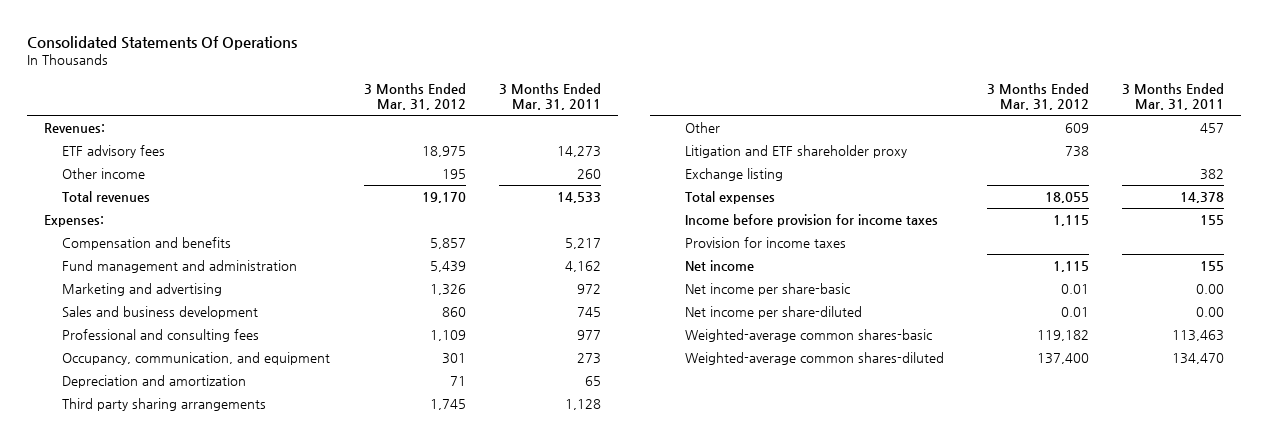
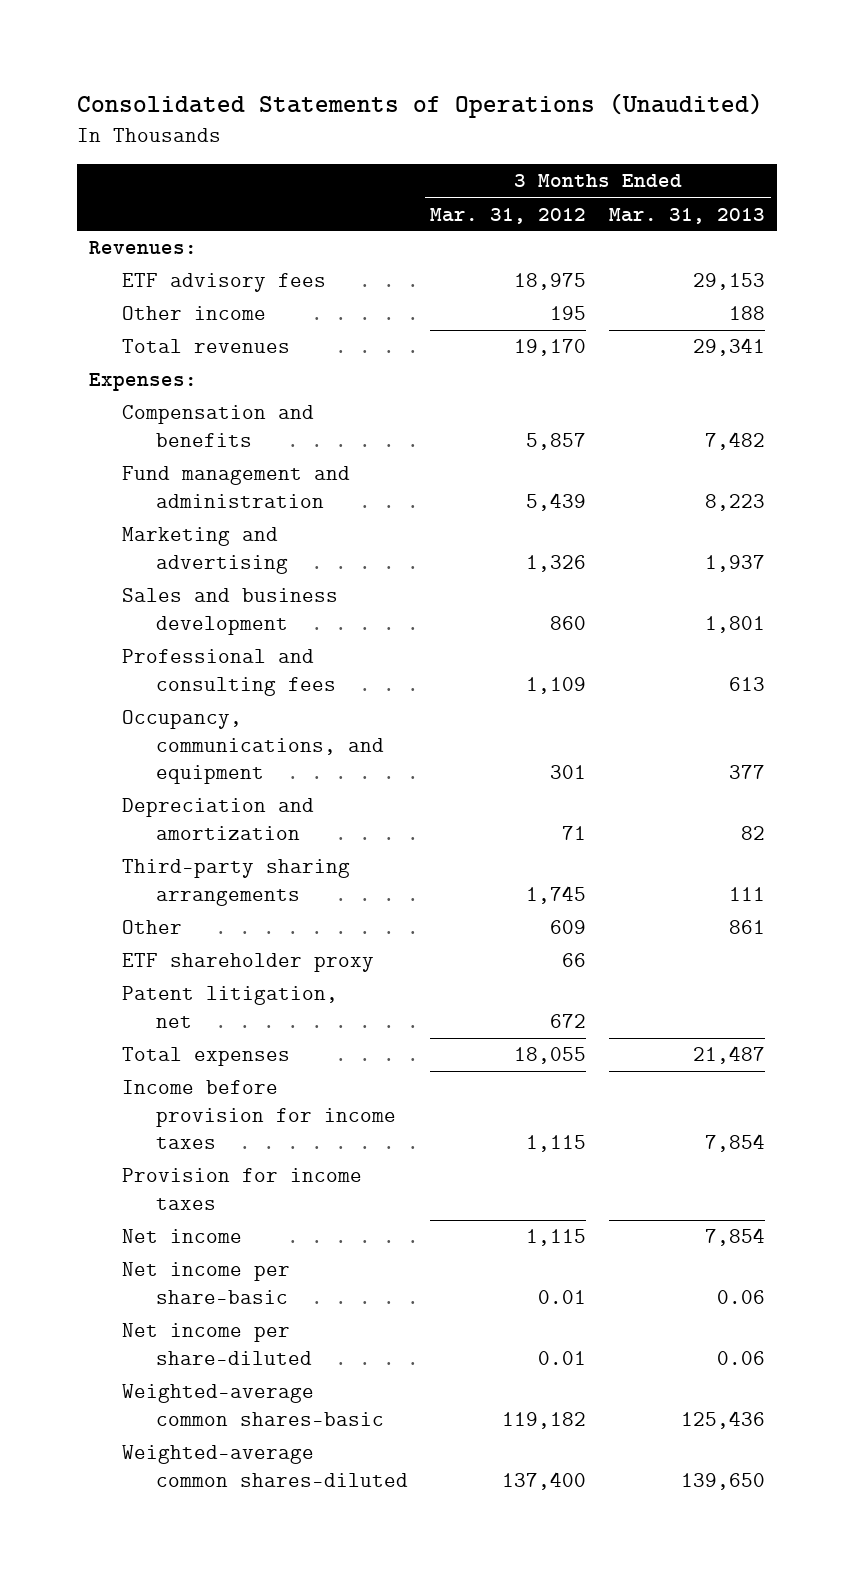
- Consolidated Statements Of Operations
+ Consolidated Statements of Operations (Unaudited)
- | 3 Months Ended Mar. 31, 2012 | 3 Months Ended Mar. 31, 2011
+ | 3 Months Ended Mar. 31, 2012 | 3 Months Ended Mar. 31, 2013
- Occupancy, communication, and equipment | 301 | 273
+ Occupancy, communications, and equipment | 301 | 377
- Third party sharing arrangements | 1,745 | 1,128
+ Third-party sharing arrangements | 1,745 | 111
- Litigation and ETF shareholder proxy | 738 |
- Exchange listing | | 382
+ ETF shareholder proxy | 66 |
+ Patent litigation, net | 672 |

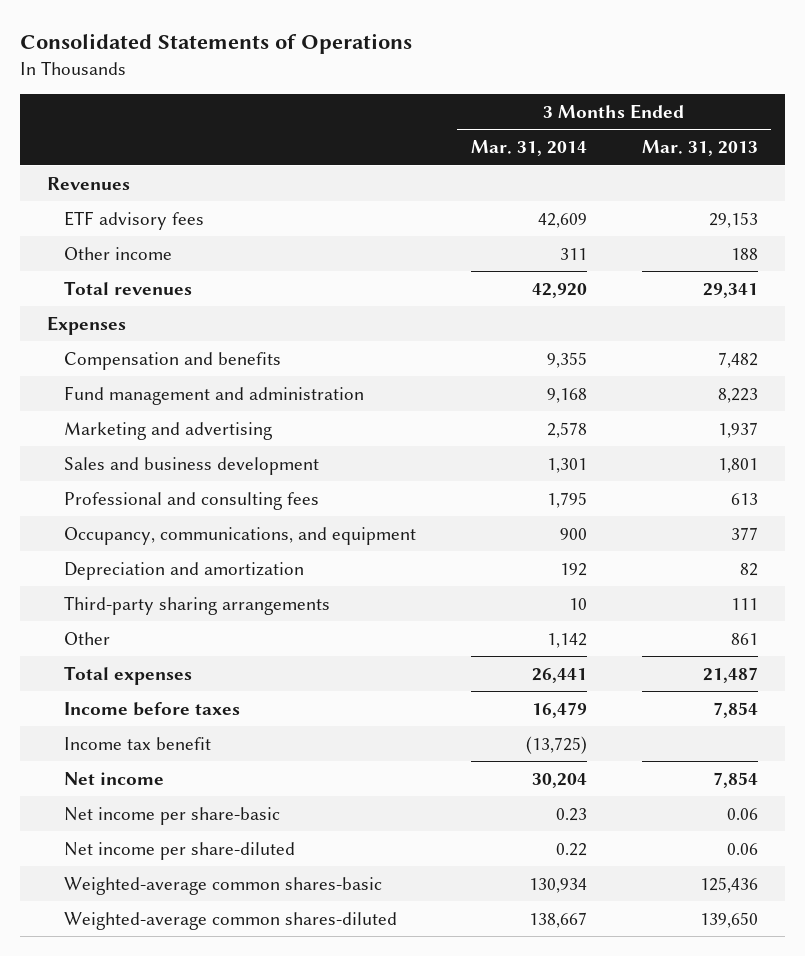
- Consolidated Statements of Operations (Unaudited)
+ Consolidated Statements of Operations
- | 3 Months Ended Mar. 31, 2012 | 3 Months Ended Mar. 31, 2013
+ | 3 Months Ended Mar. 31, 2014 | 3 Months Ended Mar. 31, 2013
- Revenues:
+ Revenues
- Expenses:
+ Expenses
- ETF shareholder proxy | 66 |
- Patent litigation, net | 672 |
- Income before provision for income taxes | 1,115 | 7,854
- Provision for income taxes
+ Income before taxes | 16,479 | 7,854
+ Income tax benefit | (13,725) |

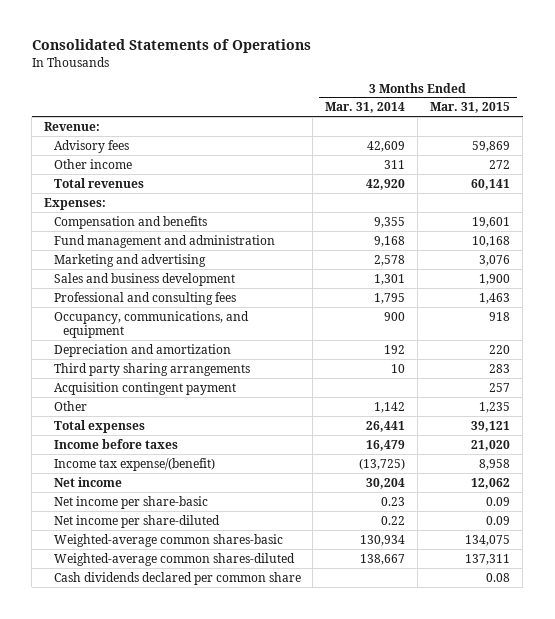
- | 3 Months Ended Mar. 31, 2014 | 3 Months Ended Mar. 31, 2013
+ | 3 Months Ended Mar. 31, 2014 | 3 Months Ended Mar. 31, 2015
- Revenues
- ETF advisory fees | 42,609 | 29,153
+ Revenue:
+ Advisory fees | 42,609 | 59,869
- Expenses
+ Expenses:
- Third-party sharing arrangements | 10 | 111
+ Third party sharing arrangements | 10 | 283
+ Acquisition contingent payment | | 257
- Income tax benefit | (13,725) |
+ Income tax expense/(benefit) | (13,725) | 8,958
+ Cash dividends declared per common share | | 0.08

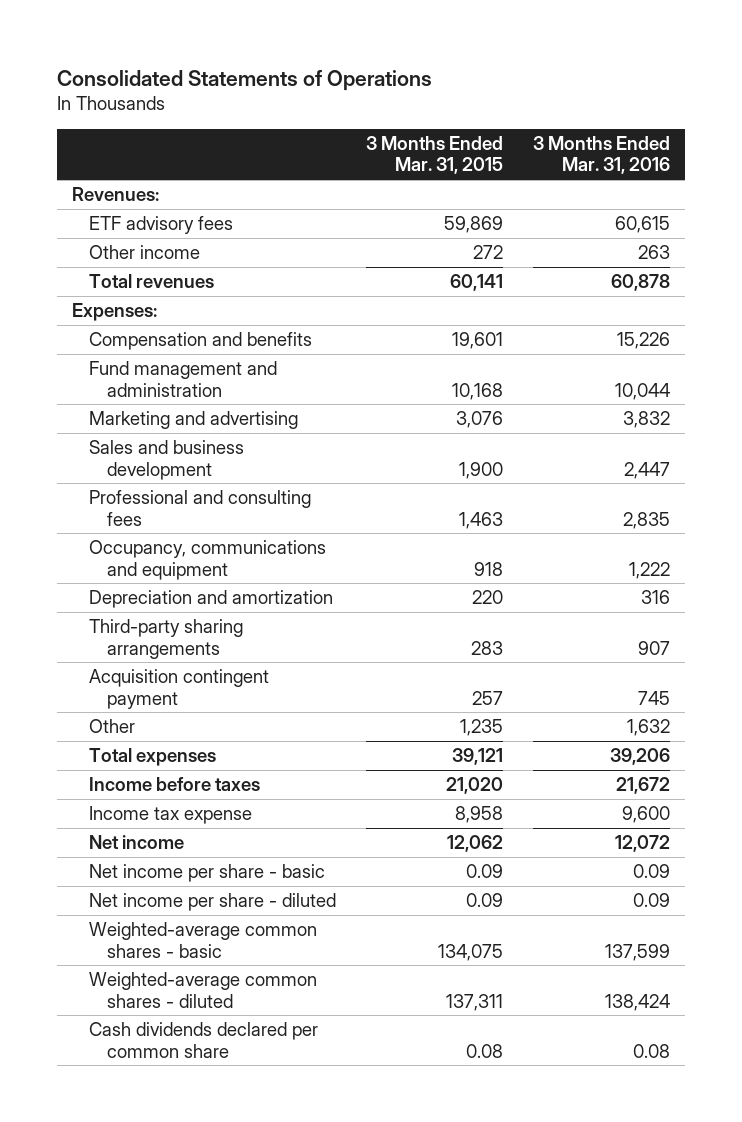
- | 3 Months Ended Mar. 31, 2014 | 3 Months Ended Mar. 31, 2015
+ | 3 Months Ended Mar. 31, 2015 | 3 Months Ended Mar. 31, 2016
- Revenue:
- Advisory fees | 42,609 | 59,869
+ Revenues:
+ ETF advisory fees | 59,869 | 60,615
- Occupancy, communications, and equipment | 900 | 918
+ Occupancy, communications and equipment | 918 | 1,222
- Third party sharing arrangements | 10 | 283
+ Third-party sharing arrangements | 283 | 907
- Income tax expense/(benefit) | (13,725) | 8,958
+ Income tax expense | 8,958 | 9,600
- Net income per share-basic | 0.23 | 0.09
- Net income per share-diluted | 0.22 | 0.09
- Weighted-average common shares-basic | 130,934 | 134,075
- Weighted-average common shares-diluted | 138,667 | 137,311
+ Net income per share - basic | 0.09 | 0.09
+ Net income per share - diluted | 0.09 | 0.09
+ Weighted-average common shares - basic | 134,075 | 137,599
+ Weighted-average common shares - diluted | 137,311 | 138,424

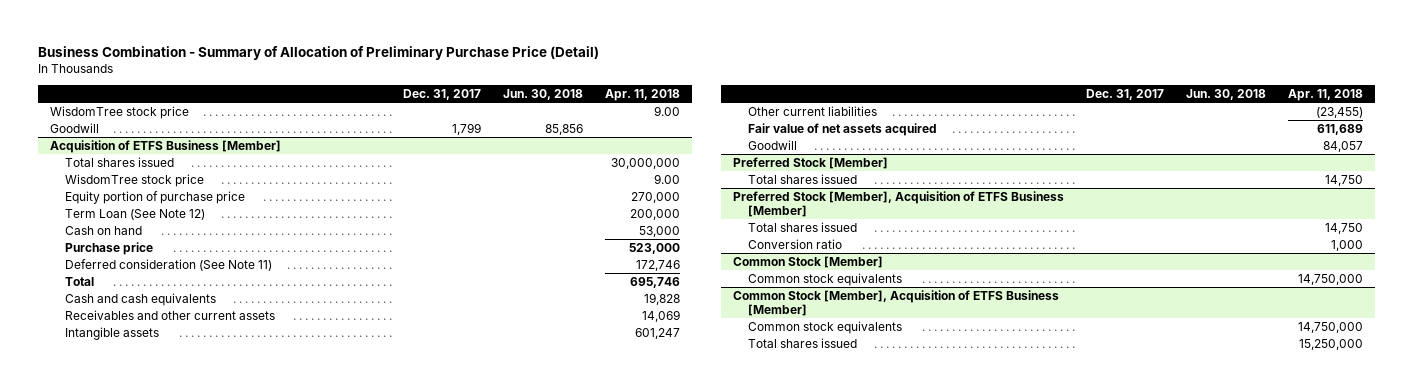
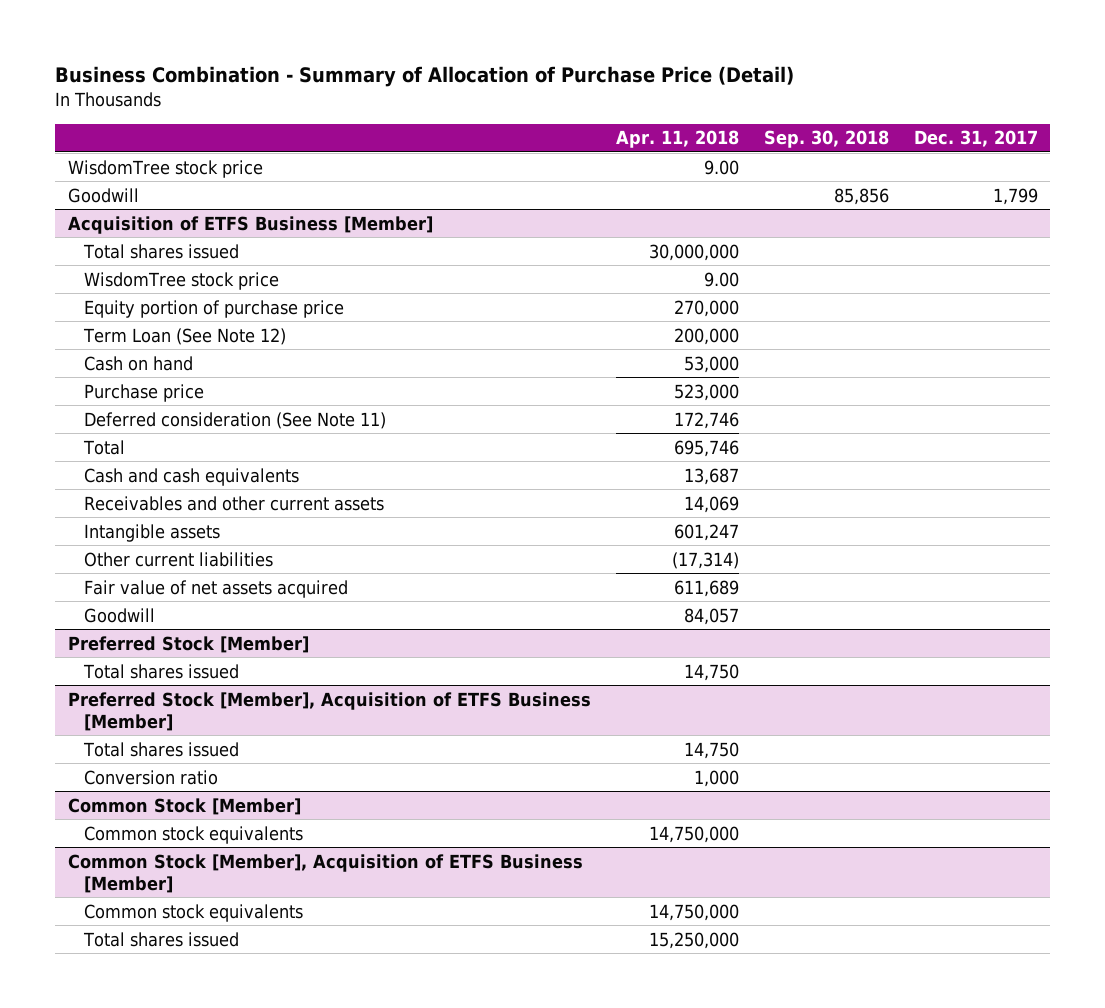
- Business Combination - Summary of Allocation of Preliminary Purchase Price (Detail)
+ Business Combination - Summary of Allocation of Purchase Price (Detail)
- | Dec. 31, 2017 | Jun. 30, 2018 | Apr. 11, 2018
+ | Apr. 11, 2018 | Sep. 30, 2018 | Dec. 31, 2017
@ Acquisition of ETFS Business [Member]
- Cash and cash equivalents | | | 19,828
+ Cash and cash equivalents | 13,687 | |
- Other current liabilities | | | (23,455)
+ Other current liabilities | (17,314) | |

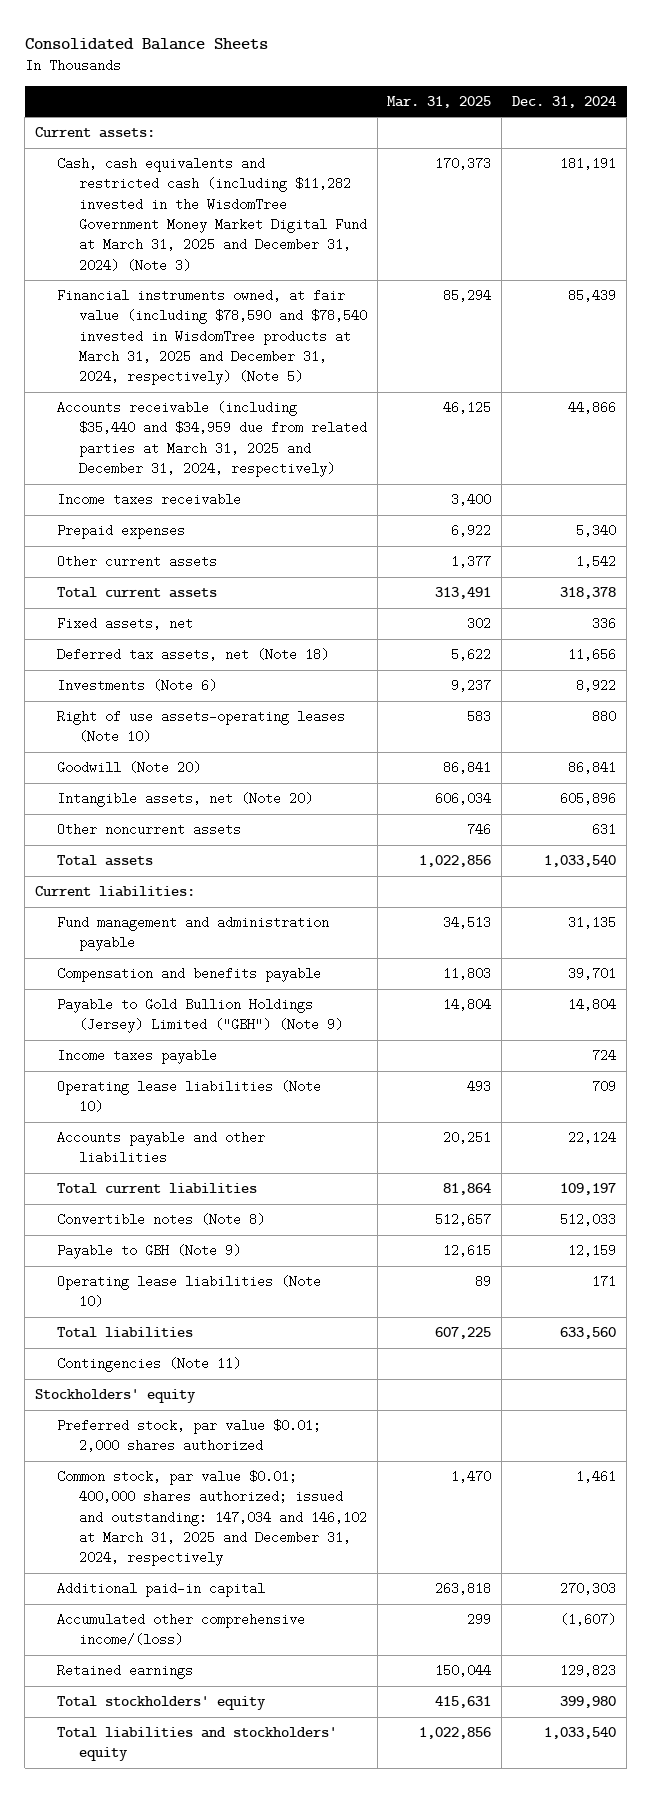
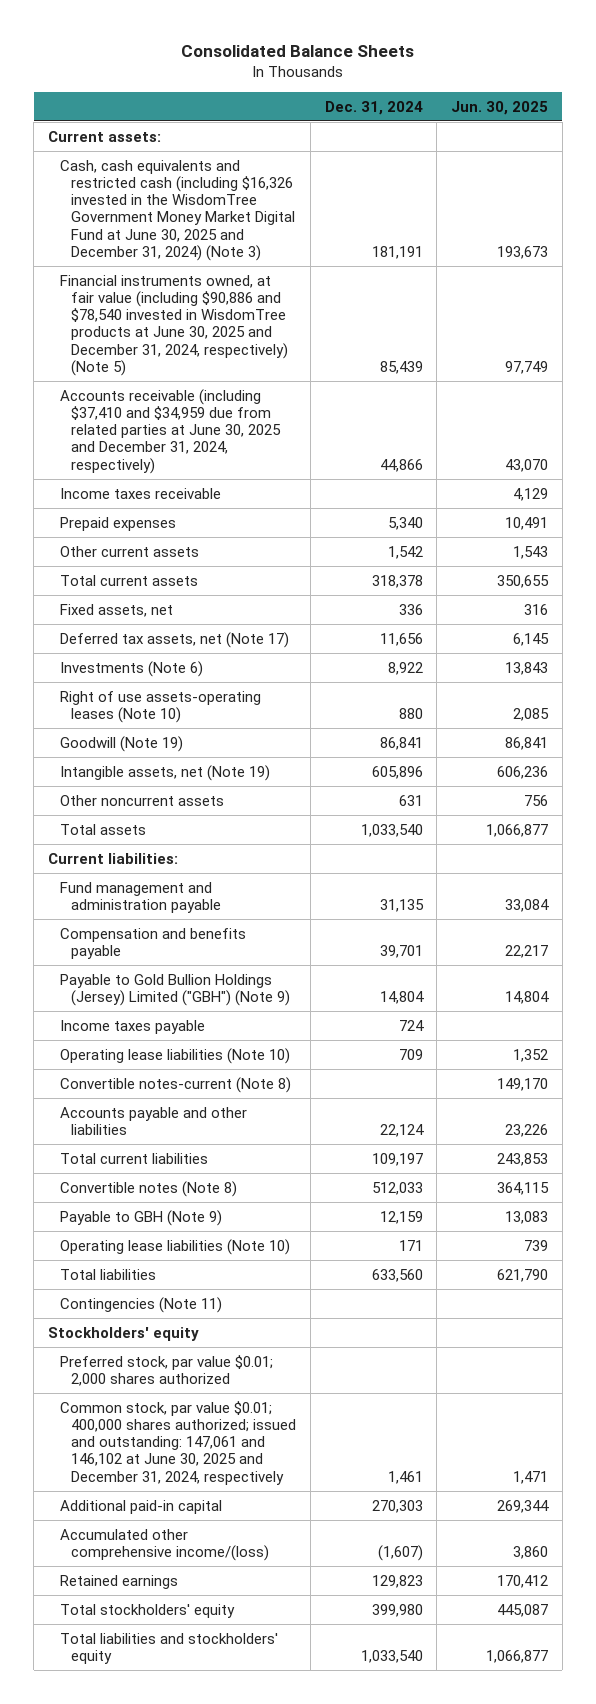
- | Mar. 31, 2025 | Dec. 31, 2024
+ | Dec. 31, 2024 | Jun. 30, 2025
- Cash, cash equivalents and restricted cash (including $11,282 invested in the WisdomTree Government Money Market Digital Fund at March 31, 2025 and December 31, 2024) (Note 3) | 170,373 | 181,191
- Financial instruments owned, at fair value (including $78,590 and $78,540 invested in WisdomTree products at March 31, 2025 and December 31, 2024, respectively) (Note 5) | 85,294 | 85,439
- Accounts receivable (including $35,440 and $34,959 due from related parties at March 31, 2025 and December 31, 2024, respectively) | 46,125 | 44,866
+ Cash, cash equivalents and restricted cash (including $16,326 invested in the WisdomTree Government Money Market Digital Fund at June 30, 2025 and December 31, 2024) (Note 3) | 181,191 | 193,673
+ Financial instruments owned, at fair value (including $90,886 and $78,540 invested in WisdomTree products at June 30, 2025 and December 31, 2024, respectively) (Note 5) | 85,439 | 97,749
+ Accounts receivable (including $37,410 and $34,959 due from related parties at June 30, 2025 and December 31, 2024, respectively) | 44,866 | 43,070
- Deferred tax assets, net (Note 18) | 5,622 | 11,656
+ Deferred tax assets, net (Note 17) | 11,656 | 6,145
- Goodwill (Note 20) | 86,841 | 86,841
- Intangible assets, net (Note 20) | 606,034 | 605,896
+ Goodwill (Note 19) | 86,841 | 86,841
+ Intangible assets, net (Note 19) | 605,896 | 606,236
+ Convertible notes-current (Note 8) | | 149,170
- Common stock, par value $0.01; 400,000 shares authorized; issued and outstanding: 147,034 and 146,102 at March 31, 2025 and December 31, 2024, respectively | 1,470 | 1,461
+ Common stock, par value $0.01; 400,000 shares authorized; issued and outstanding: 147,061 and 146,102 at June 30, 2025 and December 31, 2024, respectively | 1,461 | 1,471

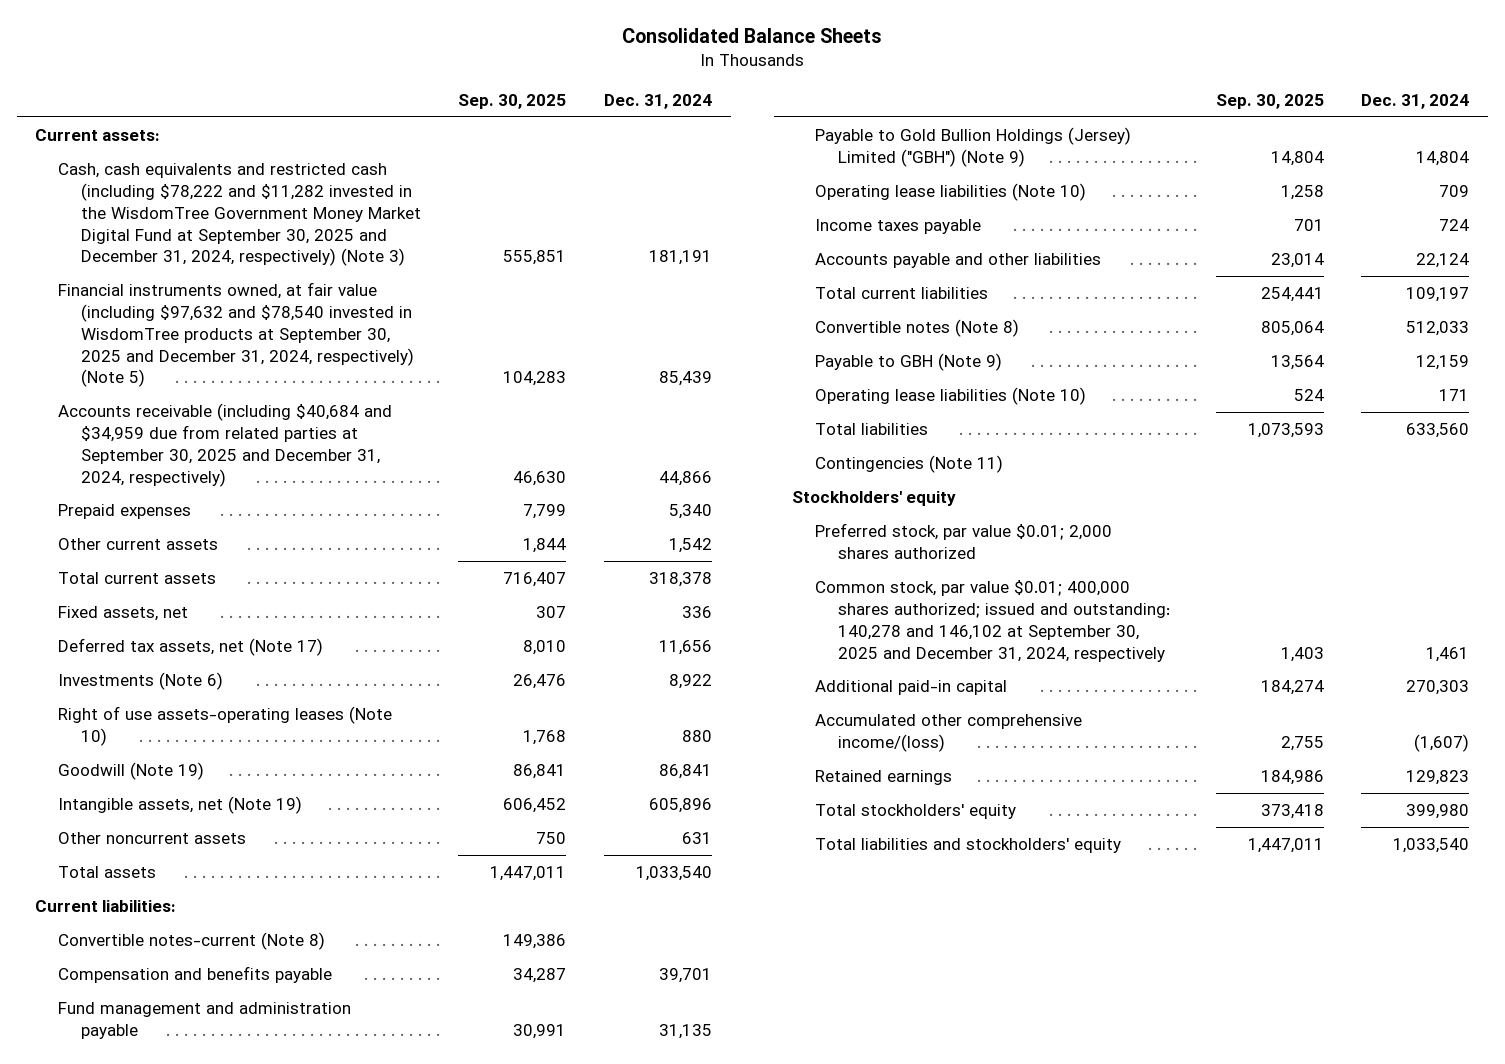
- | Dec. 31, 2024 | Jun. 30, 2025
+ | Sep. 30, 2025 | Dec. 31, 2024
- Cash, cash equivalents and restricted cash (including $16,326 invested in the WisdomTree Government Money Market Digital Fund at June 30, 2025 and December 31, 2024) (Note 3) | 181,191 | 193,673
- Financial instruments owned, at fair value (including $90,886 and $78,540 invested in WisdomTree products at June 30, 2025 and December 31, 2024, respectively) (Note 5) | 85,439 | 97,749
- Accounts receivable (including $37,410 and $34,959 due from related parties at June 30, 2025 and December 31, 2024, respectively) | 44,866 | 43,070
- Income taxes receivable | | 4,129
+ Cash, cash equivalents and restricted cash (including $78,222 and $11,282 invested in the WisdomTree Government Money Market Digital Fund at September 30, 2025 and December 31, 2024, respectively) (Note 3) | 555,851 | 181,191
+ Financial instruments owned, at fair value (including $97,632 and $78,540 invested in WisdomTree products at September 30, 2025 and December 31, 2024, respectively) (Note 5) | 104,283 | 85,439
+ Accounts receivable (including $40,684 and $34,959 due from related parties at September 30, 2025 and December 31, 2024, respectively) | 46,630 | 44,866
moved up: Convertible notes-current (Note 8) | 149,386 |
moved down: Fund management and administration payable | 30,991 | 31,135
moved down: Income taxes payable | 701 | 724
- Common stock, par value $0.01; 400,000 shares authorized; issued and outstanding: 147,061 and 146,102 at June 30, 2025 and December 31, 2024, respectively | 1,461 | 1,471
+ Common stock, par value $0.01; 400,000 shares authorized; issued and outstanding: 140,278 and 146,102 at September 30, 2025 and December 31, 2024, respectively | 1,403 | 1,461

